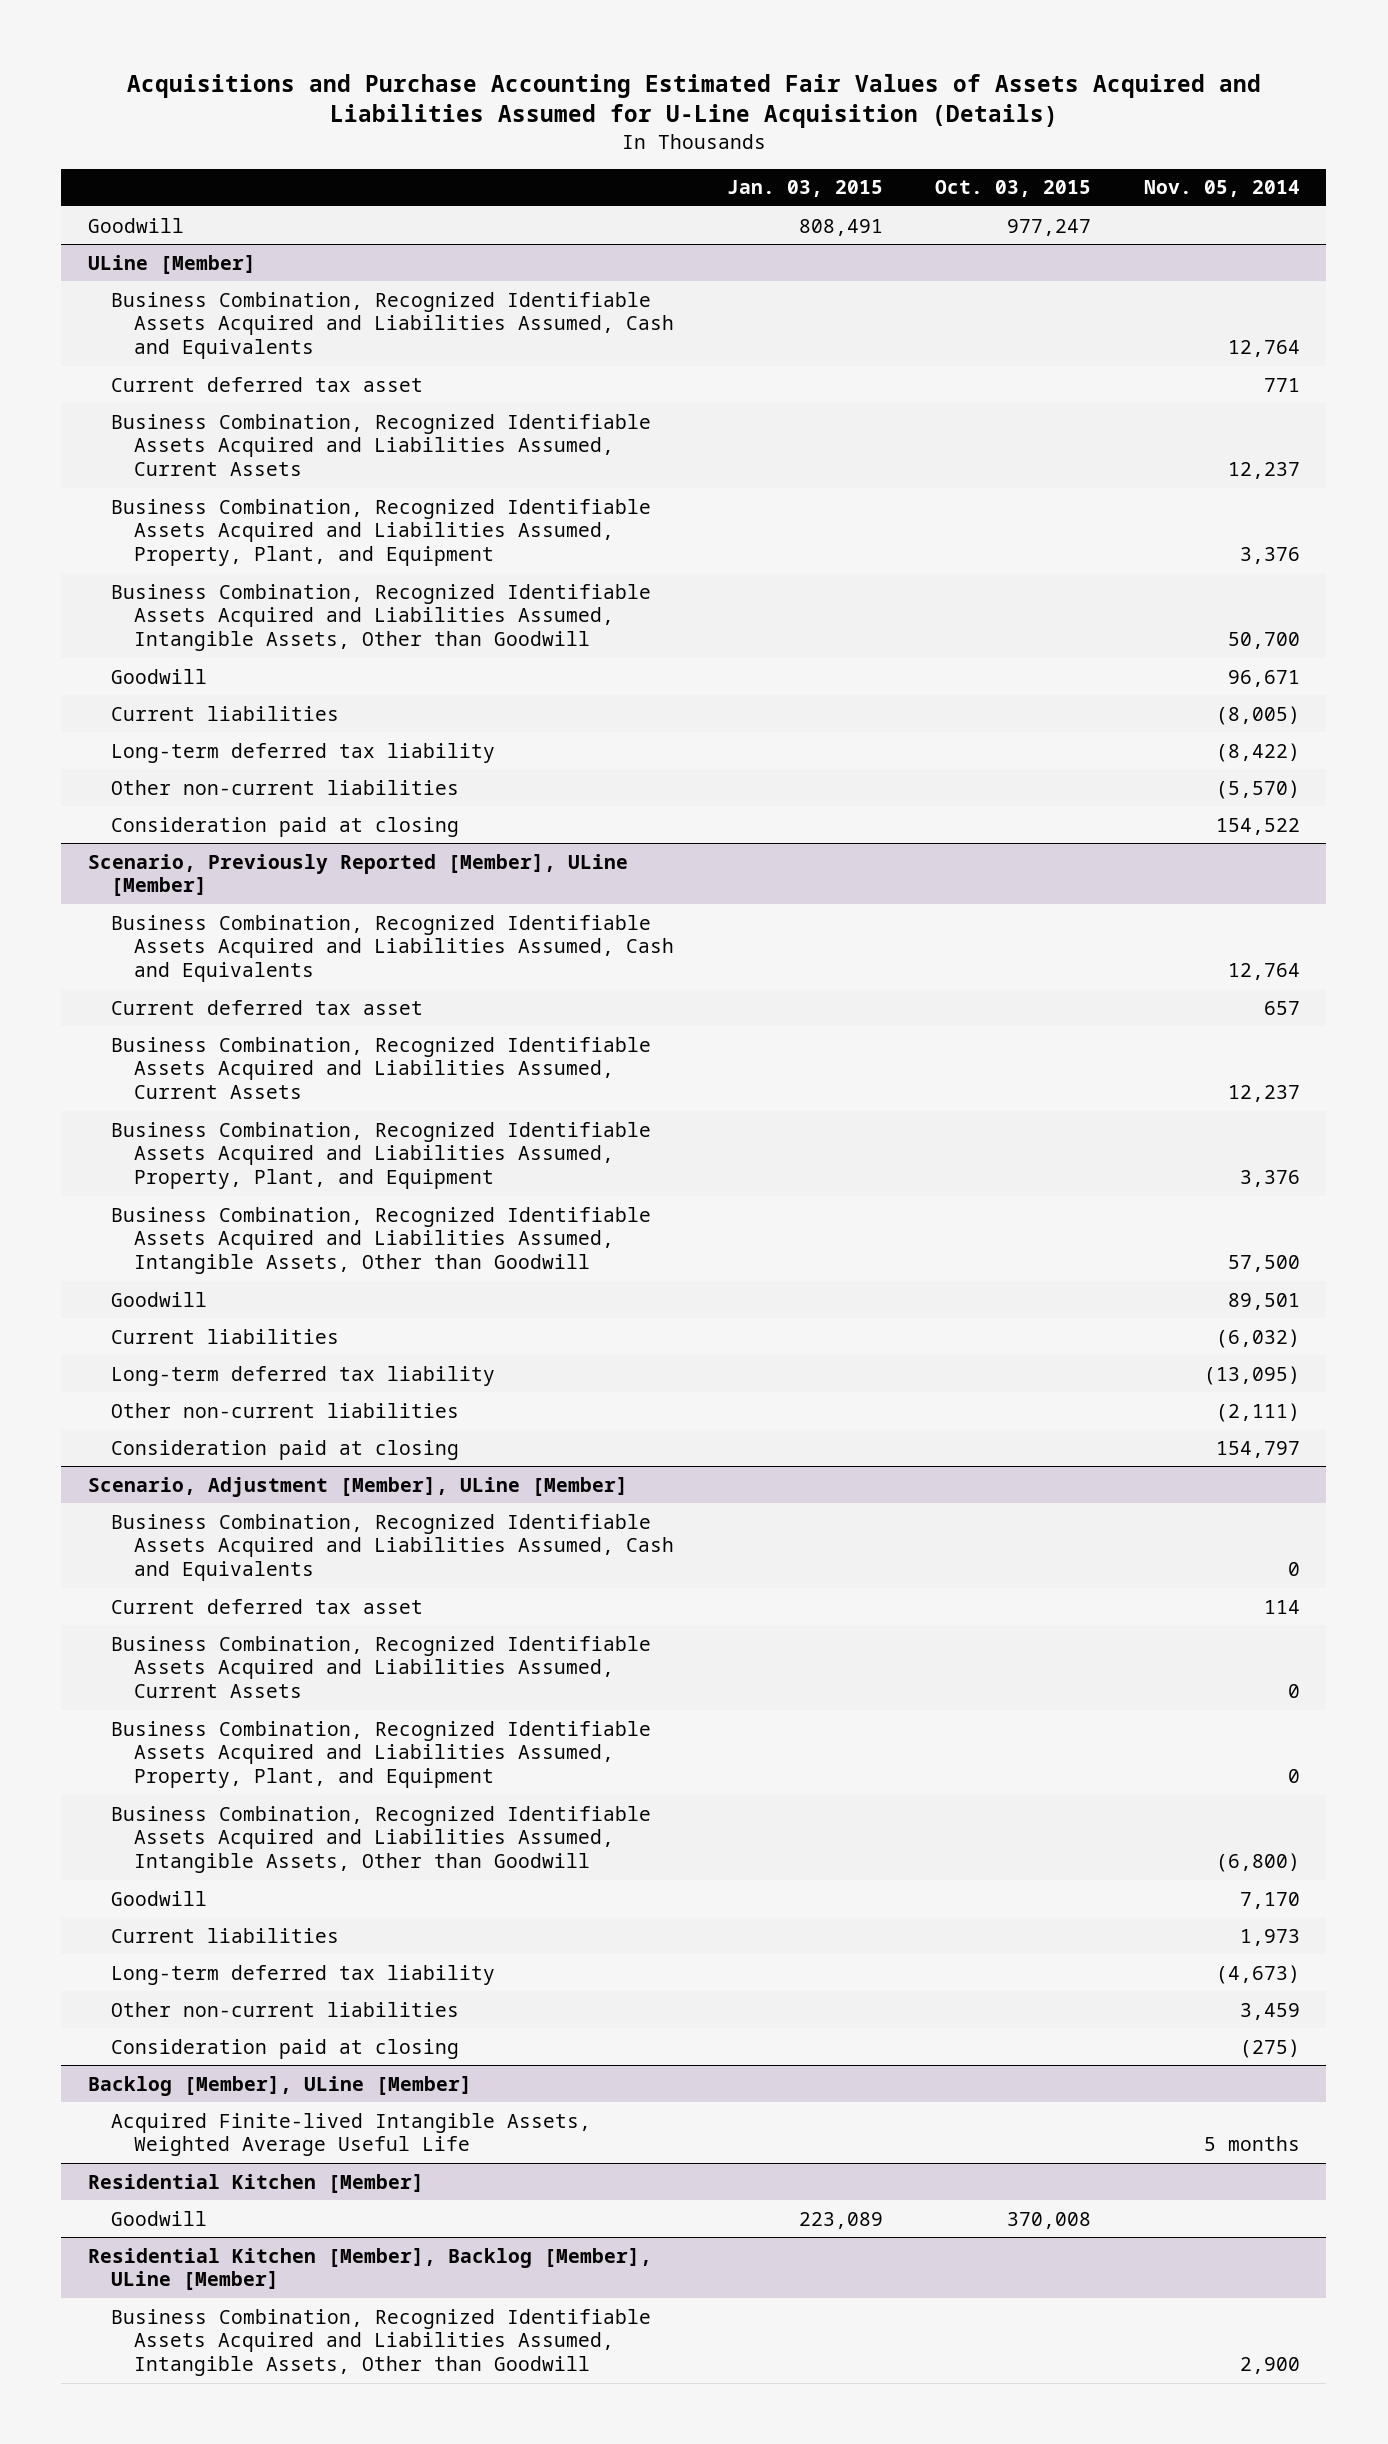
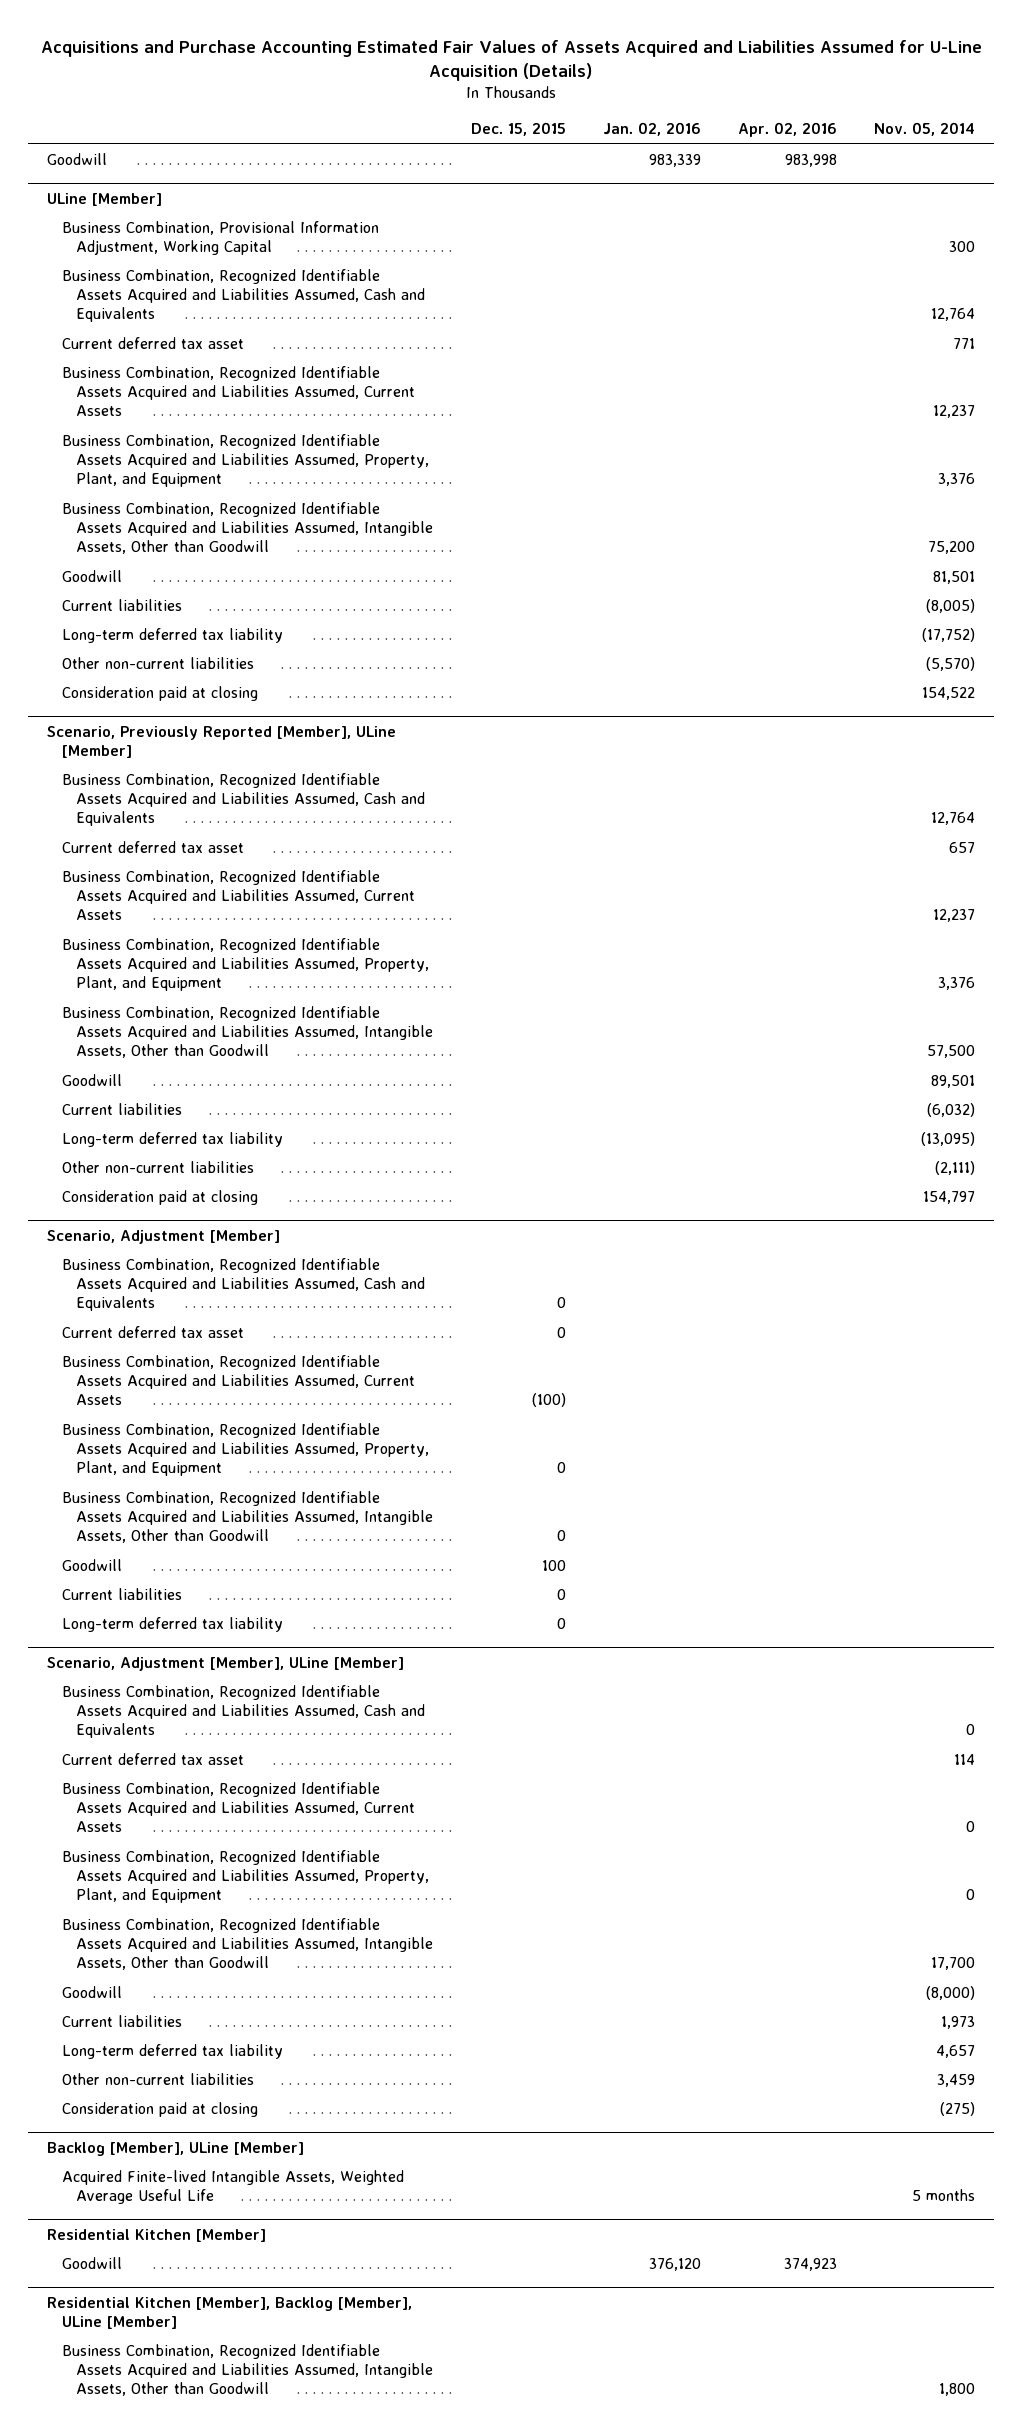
- | Jan. 03, 2015 | Oct. 03, 2015 | Nov. 05, 2014
+ | Dec. 15, 2015 | Jan. 02, 2016 | Apr. 02, 2016 | Nov. 05, 2014
@ ULine [Member]
+ Business Combination, Provisional Information Adjustment, Working Capital | | | | 300
- Business Combination, Recognized Identifiable Assets Acquired and Liabilities Assumed, Intangible Assets, Other than Goodwill | | | 50,700
- Goodwill | | | 96,671
+ Business Combination, Recognized Identifiable Assets Acquired and Liabilities Assumed, Intangible Assets, Other than Goodwill | | | | 75,200
+ Goodwill | | | | 81,501
- Long-term deferred tax liability | | | (8,422)
+ Long-term deferred tax liability | | | | (17,752)
+ Scenario, Adjustment [Member]
+ Business Combination, Recognized Identifiable Assets Acquired and Liabilities Assumed, Cash and Equivalents | 0 | | |
+ Current deferred tax asset | 0 | | |
+ Business Combination, Recognized Identifiable Assets Acquired and Liabilities Assumed, Current Assets | (100) | | |
+ Business Combination, Recognized Identifiable Assets Acquired and Liabilities Assumed, Property, Plant, and Equipment | 0 | | |
+ Business Combination, Recognized Identifiable Assets Acquired and Liabilities Assumed, Intangible Assets, Other than Goodwill | 0 | | |
+ Goodwill | 100 | | |
+ Current liabilities | 0 | | |
+ Long-term deferred tax liability | 0 | | |
@ Scenario, Adjustment [Member], ULine [Member]
- Business Combination, Recognized Identifiable Assets Acquired and Liabilities Assumed, Intangible Assets, Other than Goodwill | | | (6,800)
- Goodwill | | | 7,170
+ Business Combination, Recognized Identifiable Assets Acquired and Liabilities Assumed, Intangible Assets, Other than Goodwill | | | | 17,700
+ Goodwill | | | | (8,000)
- Long-term deferred tax liability | | | (4,673)
+ Long-term deferred tax liability | | | | 4,657
@ Residential Kitchen [Member], Backlog [Member], ULine [Member]
- Business Combination, Recognized Identifiable Assets Acquired and Liabilities Assumed, Intangible Assets, Other than Goodwill | | | 2,900
+ Business Combination, Recognized Identifiable Assets Acquired and Liabilities Assumed, Intangible Assets, Other than Goodwill | | | | 1,800

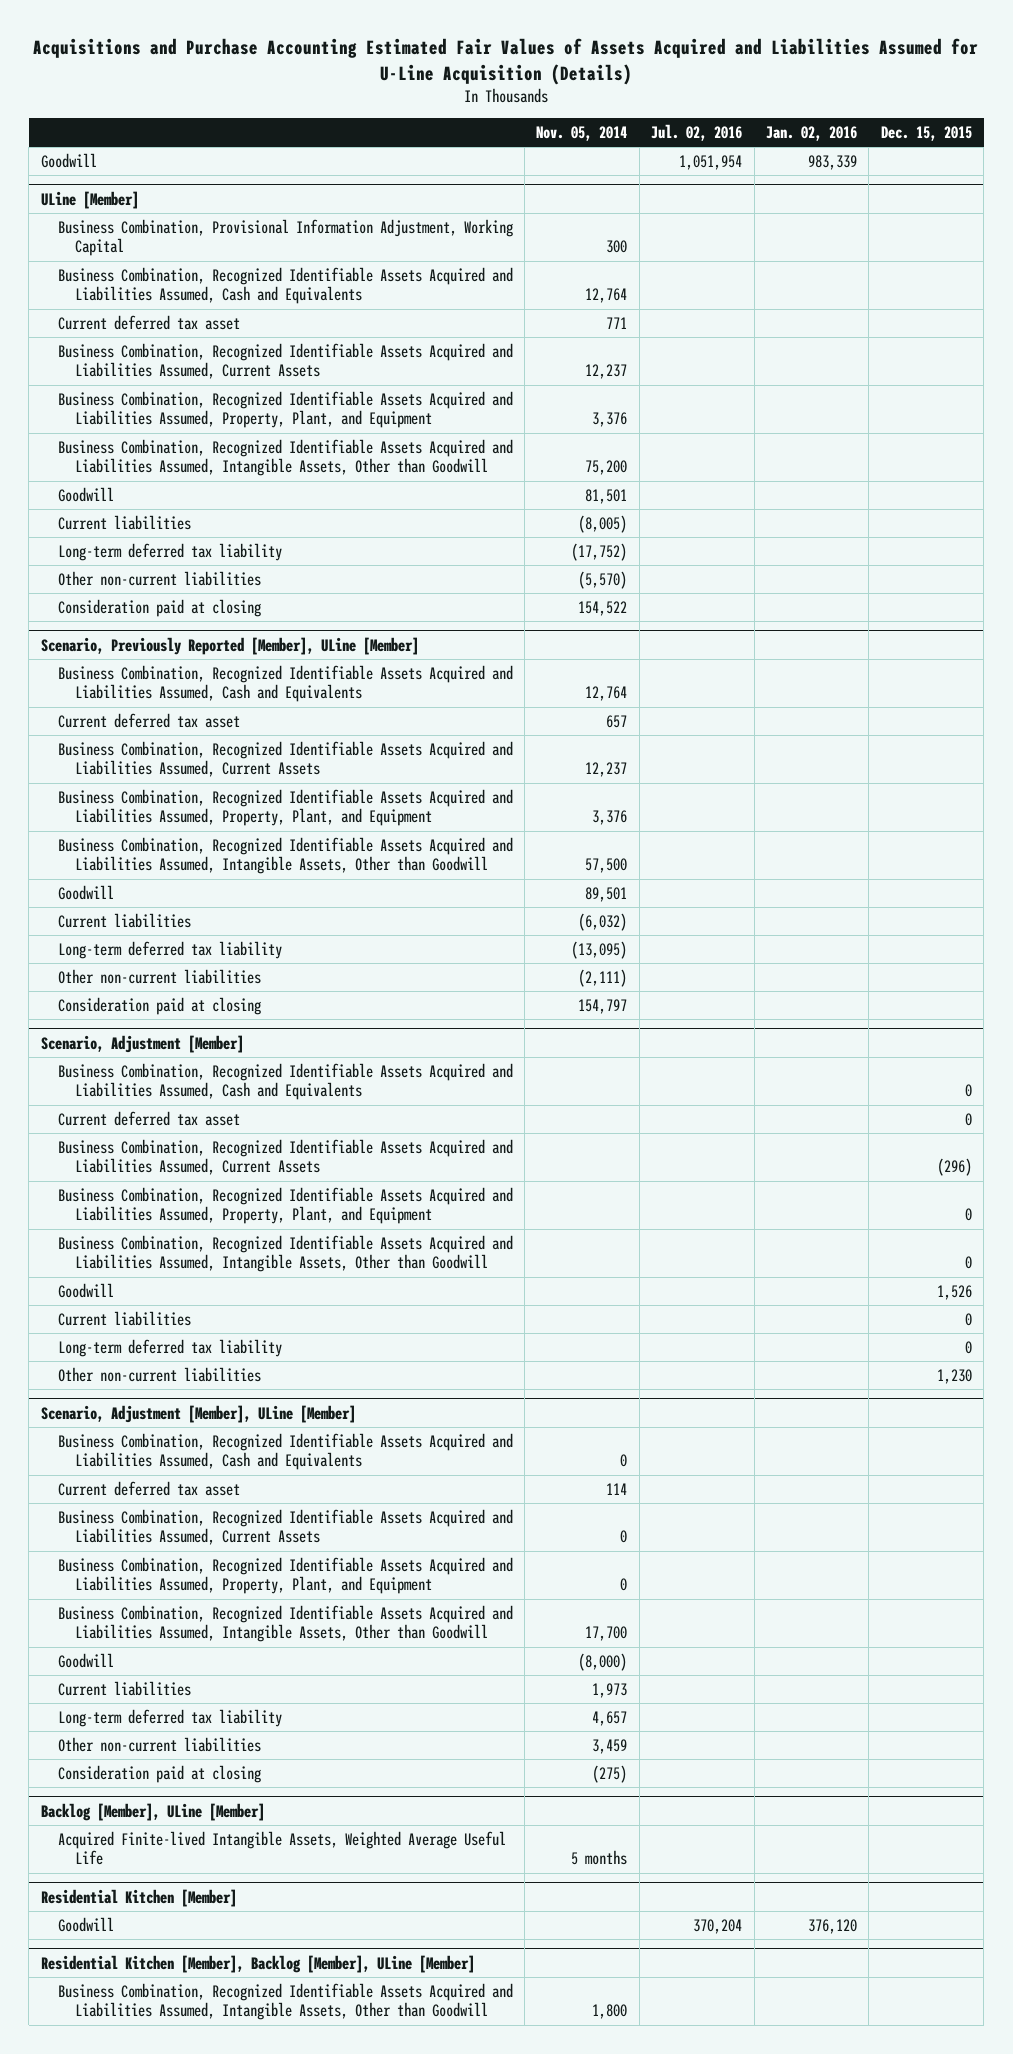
- | Dec. 15, 2015 | Jan. 02, 2016 | Apr. 02, 2016 | Nov. 05, 2014
+ | Nov. 05, 2014 | Jul. 02, 2016 | Jan. 02, 2016 | Dec. 15, 2015
@ Scenario, Adjustment [Member]
- Business Combination, Recognized Identifiable Assets Acquired and Liabilities Assumed, Current Assets | (100) | | |
+ Business Combination, Recognized Identifiable Assets Acquired and Liabilities Assumed, Current Assets | | | | (296)
- Goodwill | 100 | | |
+ Goodwill | | | | 1,526
+ Other non-current liabilities | | | | 1,230

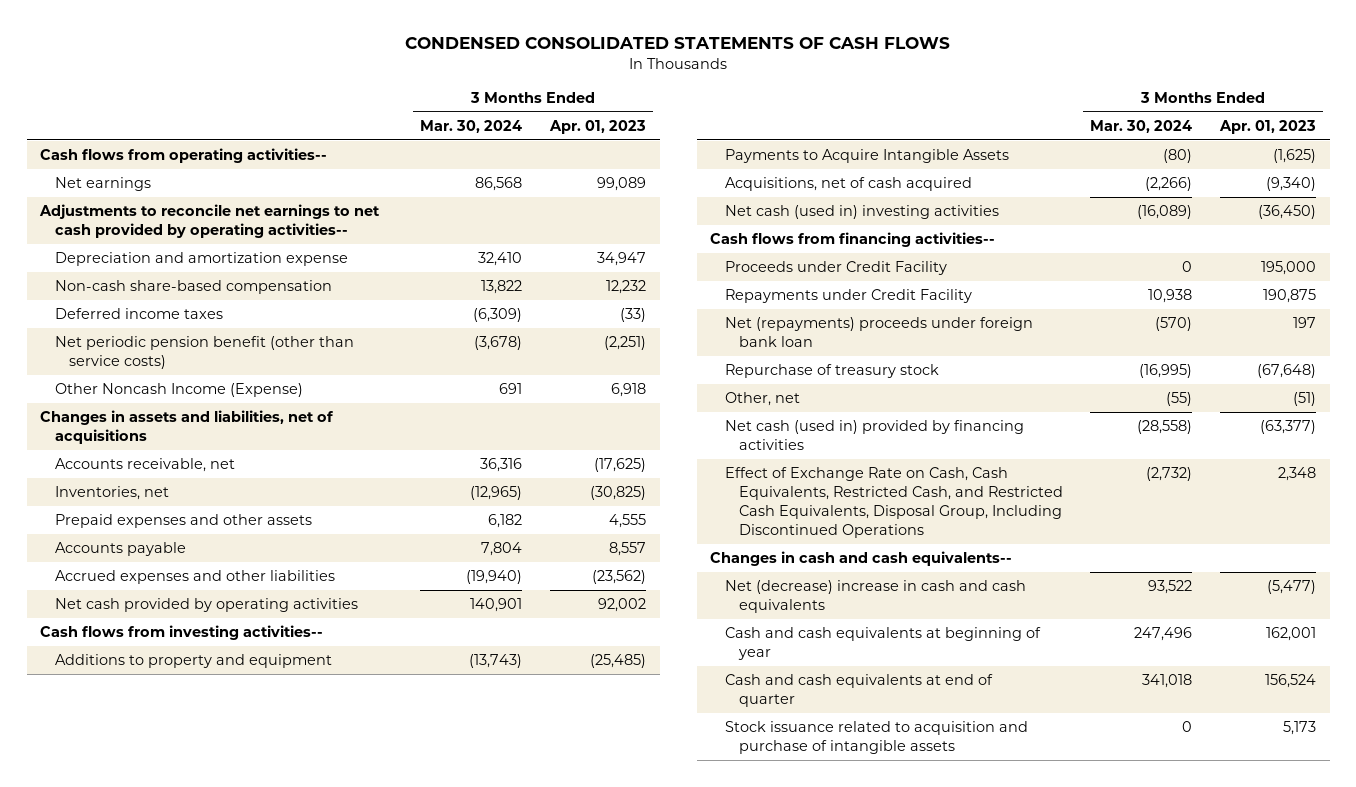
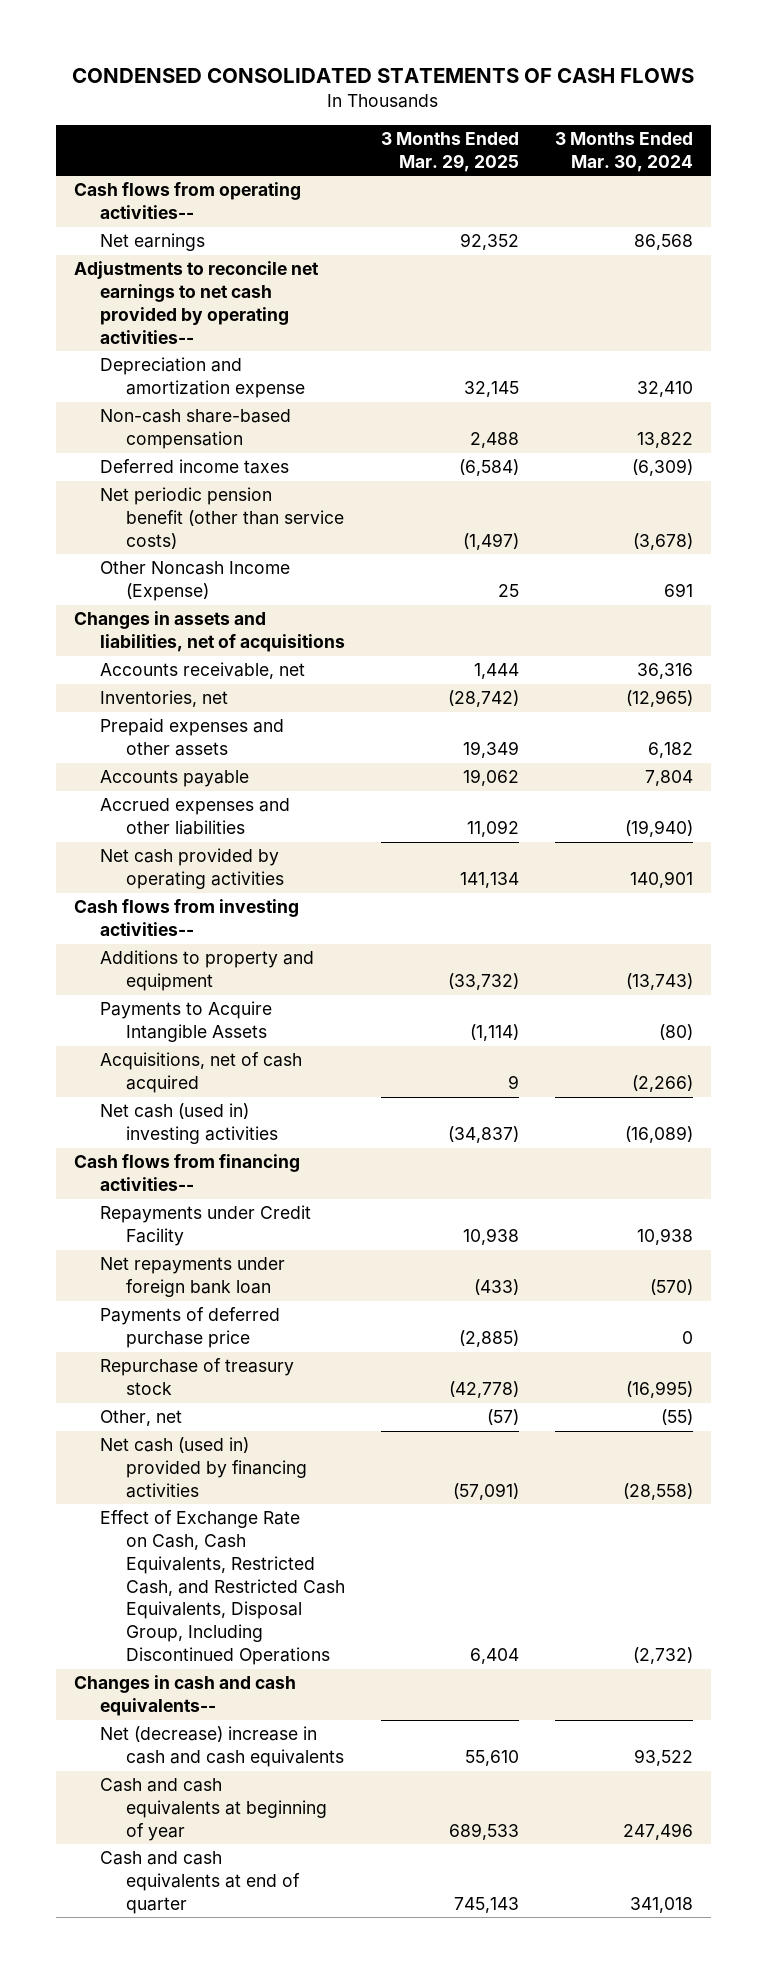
- | 3 Months Ended Mar. 30, 2024 | 3 Months Ended Apr. 01, 2023
+ | 3 Months Ended Mar. 29, 2025 | 3 Months Ended Mar. 30, 2024
- Proceeds under Credit Facility | 0 | 195,000
- Net (repayments) proceeds under foreign bank loan | (570) | 197
+ Net repayments under foreign bank loan | (433) | (570)
+ Payments of deferred purchase price | (2,885) | 0
- Stock issuance related to acquisition and purchase of intangible assets | 0 | 5,173

